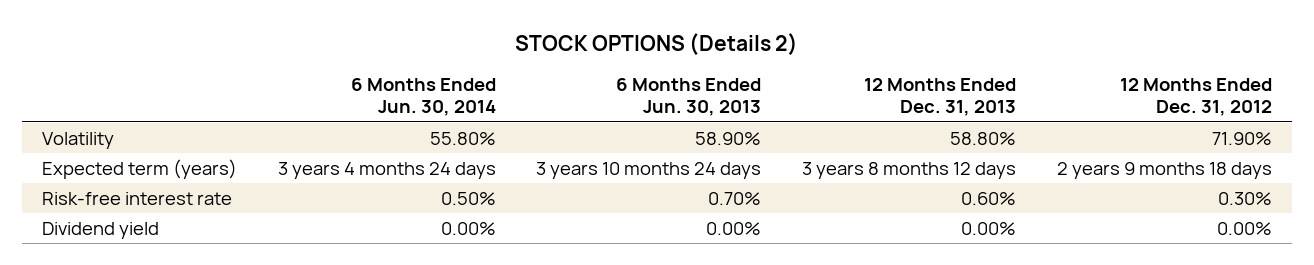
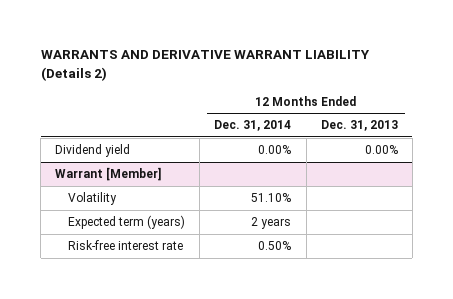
- STOCK OPTIONS (Details 2)
+ WARRANTS AND DERIVATIVE WARRANT LIABILITY (Details 2)
- | 6 Months Ended Jun. 30, 2014 | 6 Months Ended Jun. 30, 2013 | 12 Months Ended Dec. 31, 2013 | 12 Months Ended Dec. 31, 2012
+ | 12 Months Ended Dec. 31, 2014 | 12 Months Ended Dec. 31, 2013
- Volatility | 55.80% | 58.90% | 58.80% | 71.90%
- Expected term (years) | 3 years 4 months 24 days | 3 years 10 months 24 days | 3 years 8 months 12 days | 2 years 9 months 18 days
- Risk-free interest rate | 0.50% | 0.70% | 0.60% | 0.30%
+ Warrant [Member]
+ Volatility | 51.10% |
+ Expected term (years) | 2 years |
+ Risk-free interest rate | 0.50% |

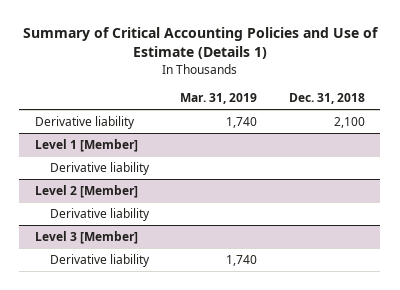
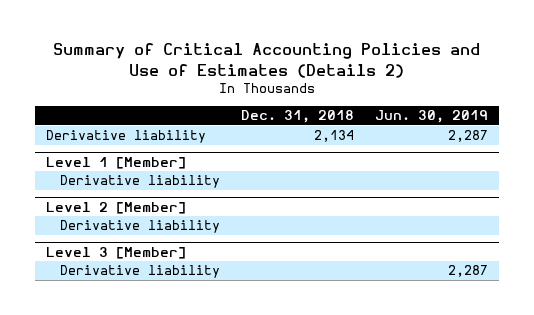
- Summary of Critical Accounting Policies and Use of Estimate (Details 1)
+ Summary of Critical Accounting Policies and Use of Estimates (Details 2)
- | Mar. 31, 2019 | Dec. 31, 2018
+ | Dec. 31, 2018 | Jun. 30, 2019
- Derivative liability | 1,740 | 2,100
+ Derivative liability | 2,134 | 2,287

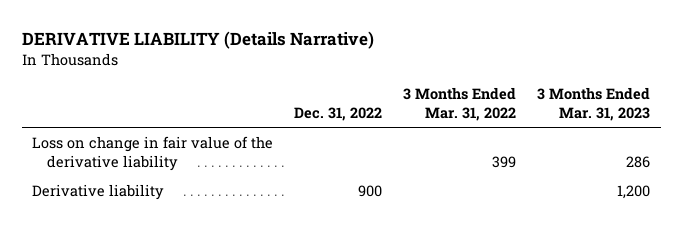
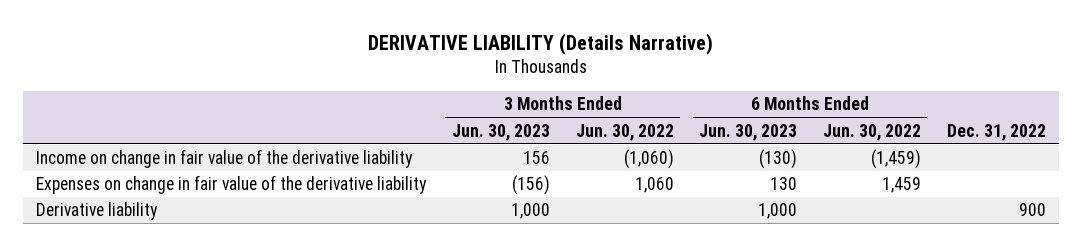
- | Dec. 31, 2022 | 3 Months Ended Mar. 31, 2022 | 3 Months Ended Mar. 31, 2023
+ | 3 Months Ended Jun. 30, 2023 | 3 Months Ended Jun. 30, 2022 | 6 Months Ended Jun. 30, 2023 | 6 Months Ended Jun. 30, 2022 | Dec. 31, 2022
- Loss on change in fair value of the derivative liability | | 399 | 286
+ Income on change in fair value of the derivative liability | 156 | (1,060) | (130) | (1,459) |
+ Expenses on change in fair value of the derivative liability | (156) | 1,060 | 130 | 1,459 |

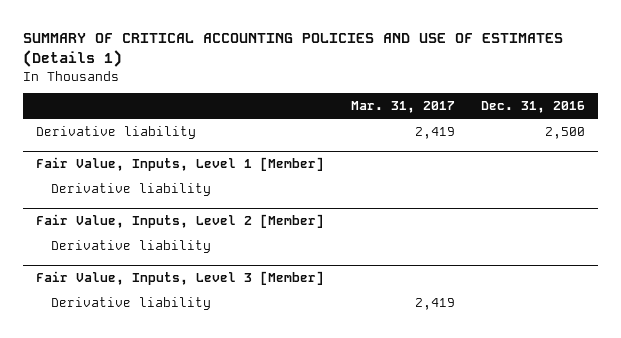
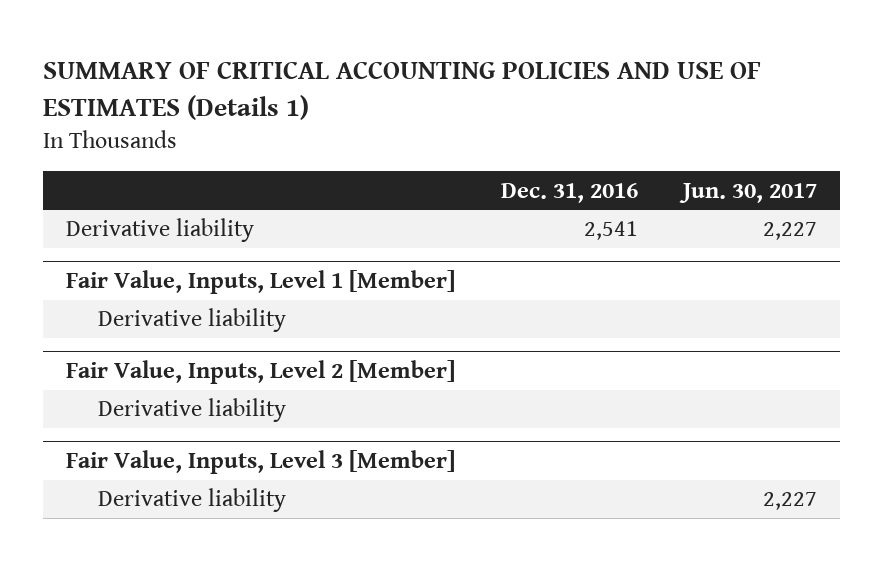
- | Mar. 31, 2017 | Dec. 31, 2016
+ | Dec. 31, 2016 | Jun. 30, 2017
- Derivative liability | 2,419 | 2,500
+ Derivative liability | 2,541 | 2,227

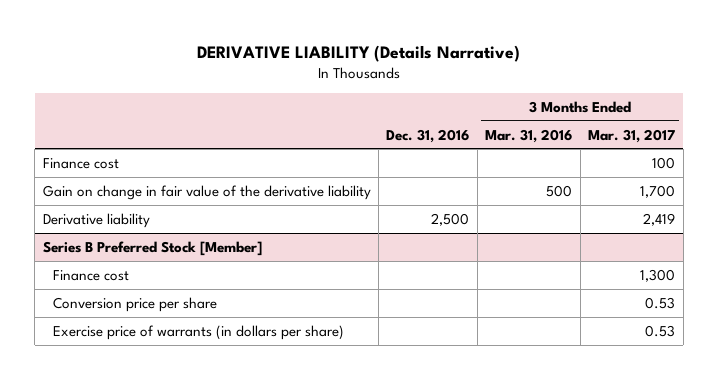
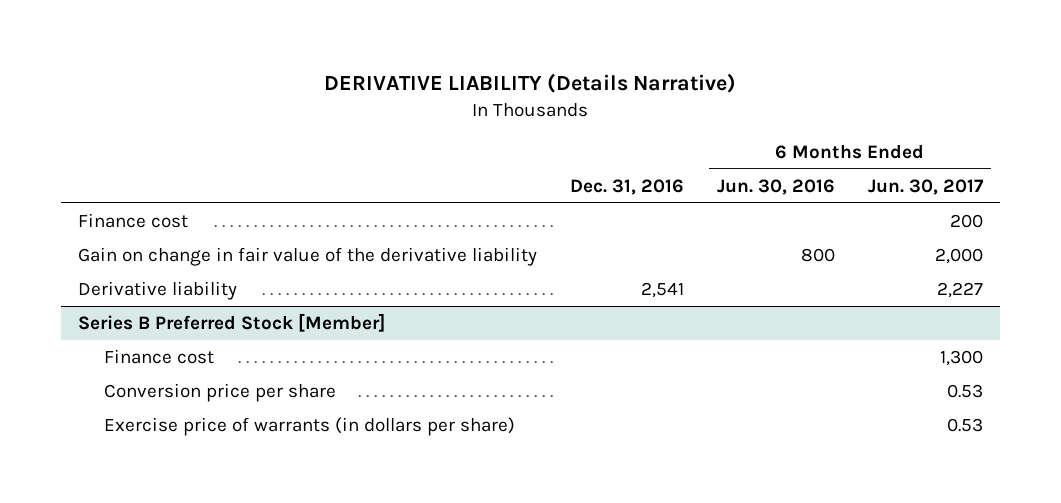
- | Dec. 31, 2016 | 3 Months Ended Mar. 31, 2016 | 3 Months Ended Mar. 31, 2017
+ | Dec. 31, 2016 | 6 Months Ended Jun. 30, 2016 | 6 Months Ended Jun. 30, 2017
- Derivative liability | 2,500 | | 2,419
+ Derivative liability | 2,541 | | 2,227

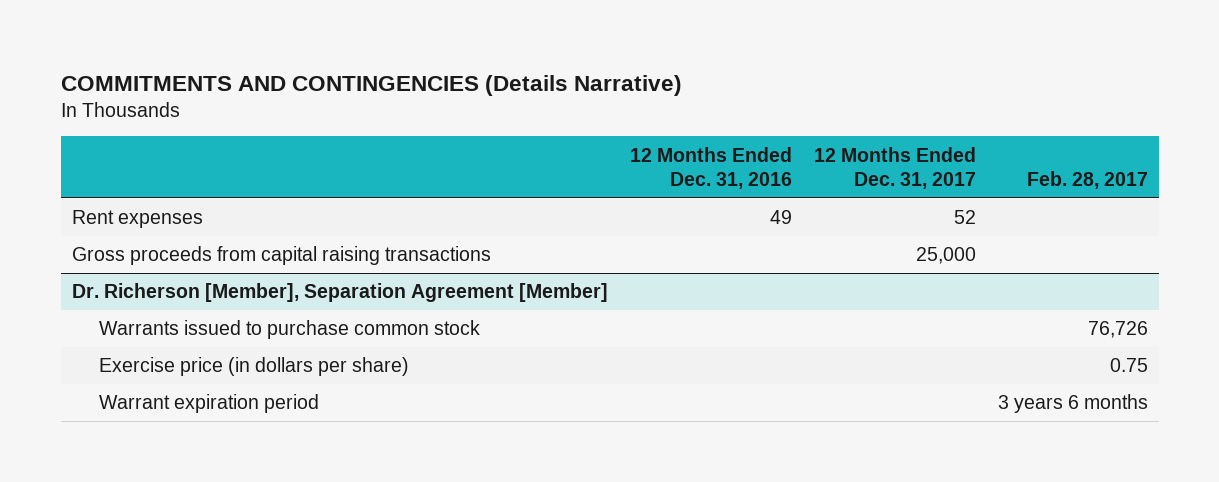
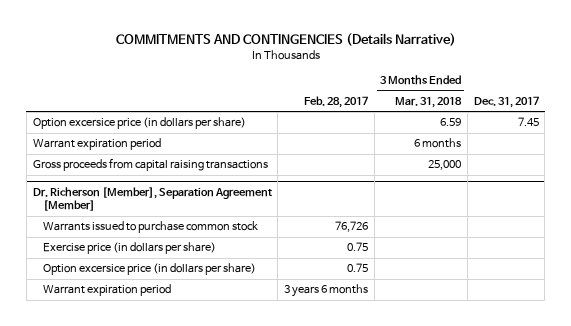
- | 12 Months Ended Dec. 31, 2016 | 12 Months Ended Dec. 31, 2017 | Feb. 28, 2017
+ | Feb. 28, 2017 | 3 Months Ended Mar. 31, 2018 | Dec. 31, 2017
- Rent expenses | 49 | 52 |
+ Option excersice price (in dollars per share) | | 6.59 | 7.45
+ Warrant expiration period | | 6 months |
@ Dr. Richerson [Member], Separation Agreement [Member]
+ Option excersice price (in dollars per share) | 0.75 | |

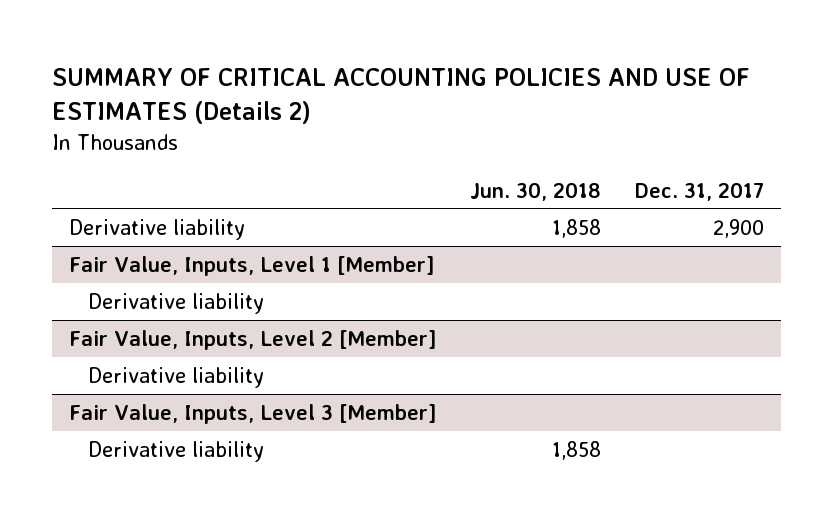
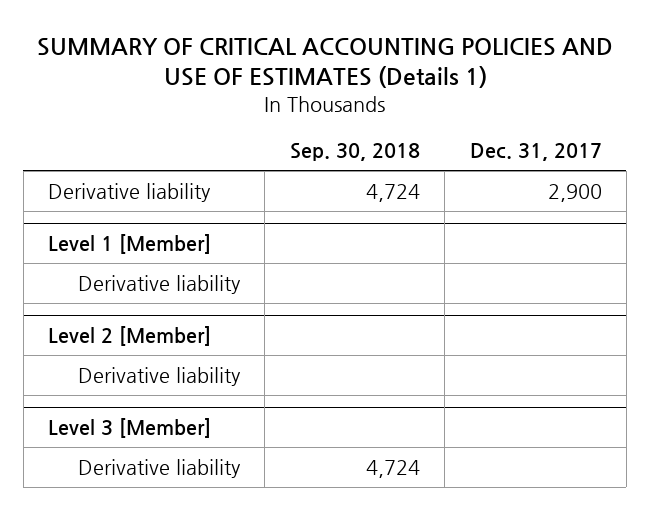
- SUMMARY OF CRITICAL ACCOUNTING POLICIES AND USE OF ESTIMATES (Details 2)
+ SUMMARY OF CRITICAL ACCOUNTING POLICIES AND USE OF ESTIMATES (Details 1)
- | Jun. 30, 2018 | Dec. 31, 2017
+ | Sep. 30, 2018 | Dec. 31, 2017
- Fair Value, Inputs, Level 1 [Member]
+ Level 1 [Member]
- Fair Value, Inputs, Level 2 [Member]
+ Level 2 [Member]
- Fair Value, Inputs, Level 3 [Member]
+ Level 3 [Member]

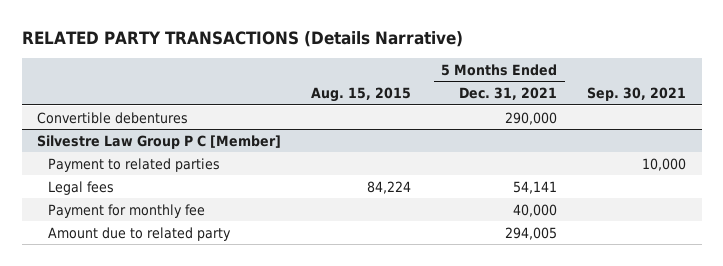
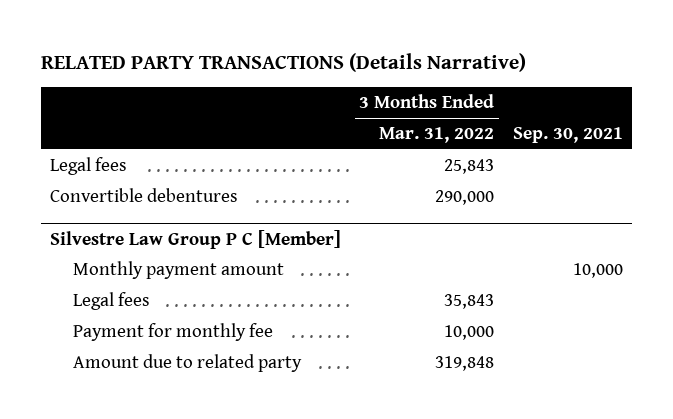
- | Aug. 15, 2015 | 5 Months Ended Dec. 31, 2021 | Sep. 30, 2021
+ | 3 Months Ended Mar. 31, 2022 | Sep. 30, 2021
+ Legal fees | 25,843 |
@ Silvestre Law Group P C [Member]
- Payment to related parties | | | 10,000
+ Monthly payment amount | | 10,000

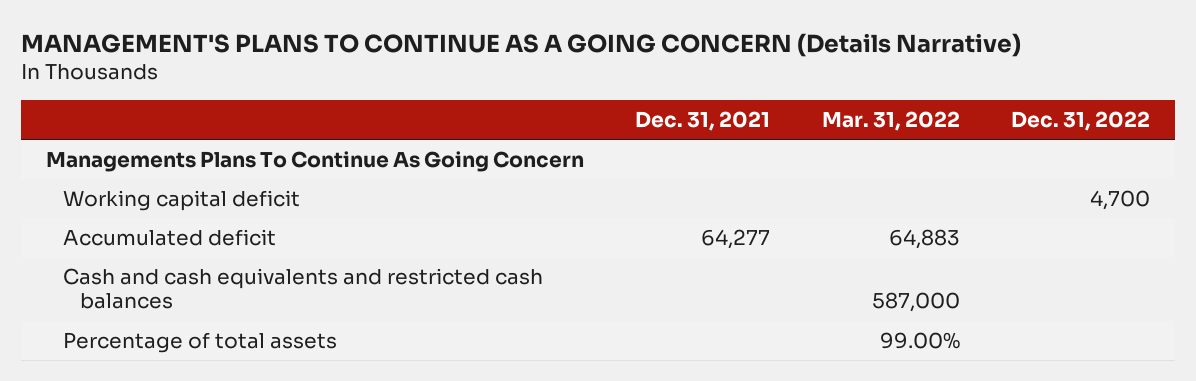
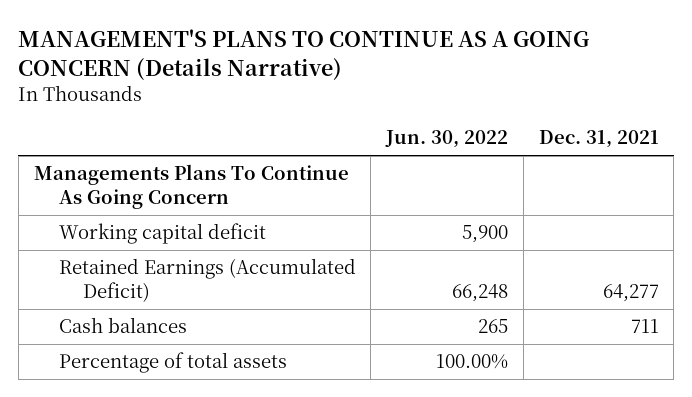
- | Dec. 31, 2021 | Mar. 31, 2022 | Dec. 31, 2022
+ | Jun. 30, 2022 | Dec. 31, 2021
- Accumulated deficit | 64,277 | 64,883 |
- Cash and cash equivalents and restricted cash balances | | 587,000 |
+ Retained Earnings (Accumulated Deficit) | 66,248 | 64,277
+ Cash balances | 265 | 711

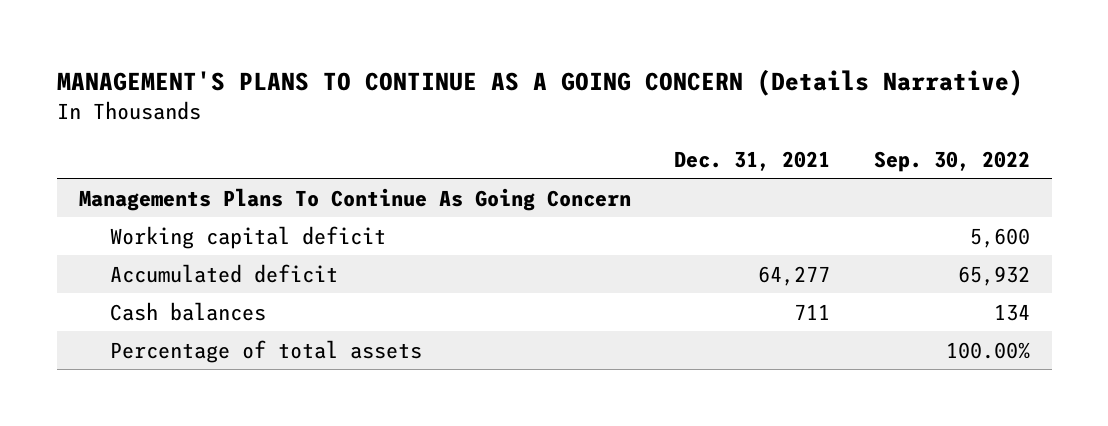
- | Jun. 30, 2022 | Dec. 31, 2021
+ | Dec. 31, 2021 | Sep. 30, 2022
- Retained Earnings (Accumulated Deficit) | 66,248 | 64,277
+ Accumulated deficit | 64,277 | 65,932

